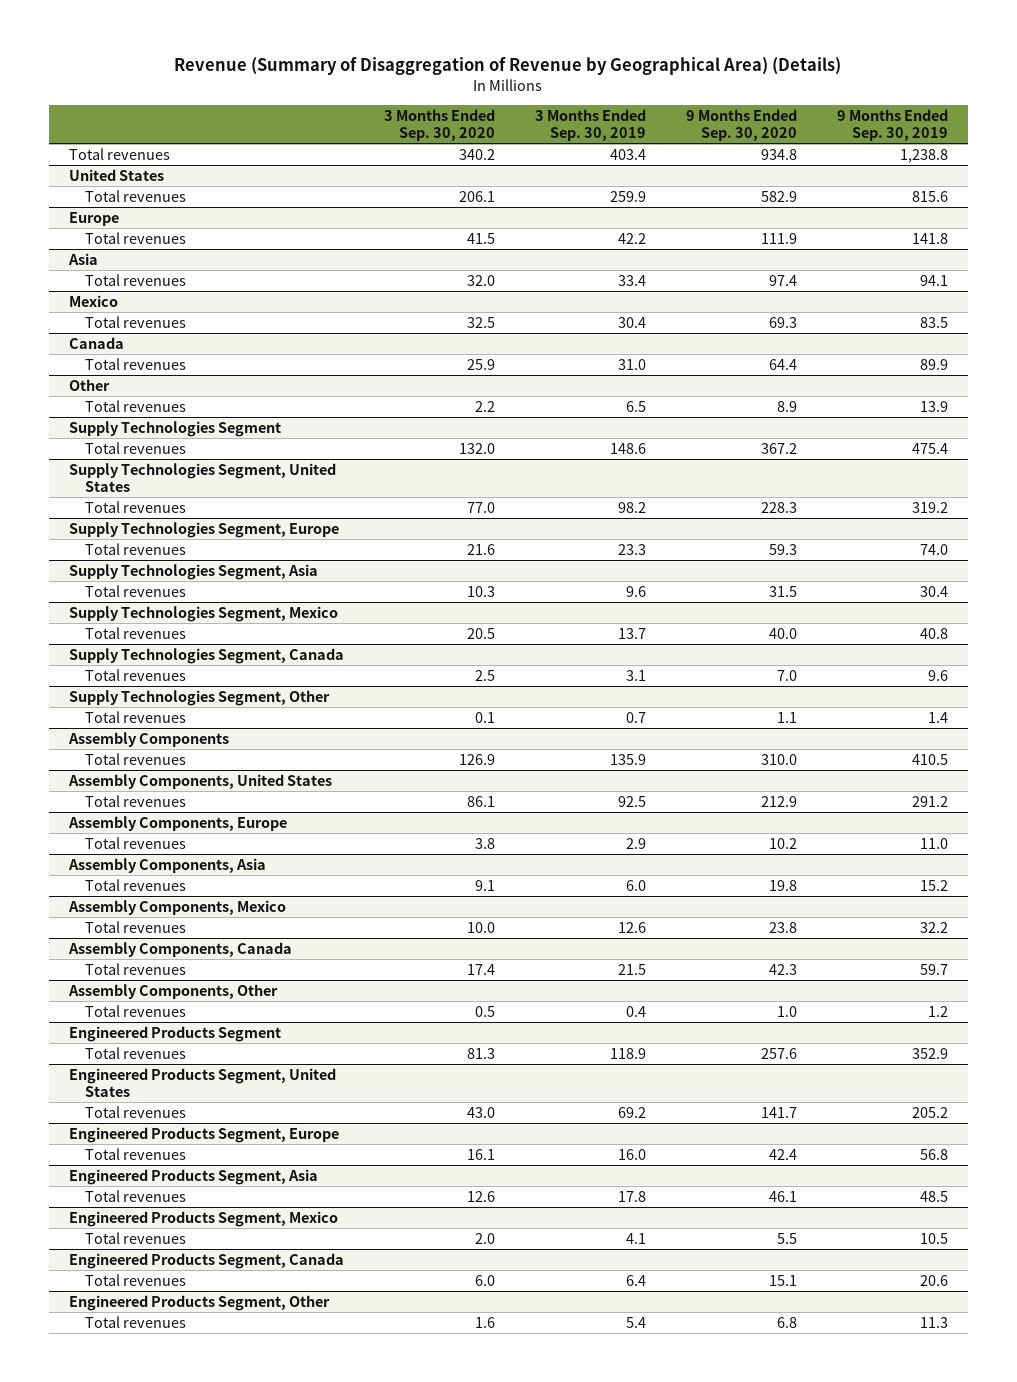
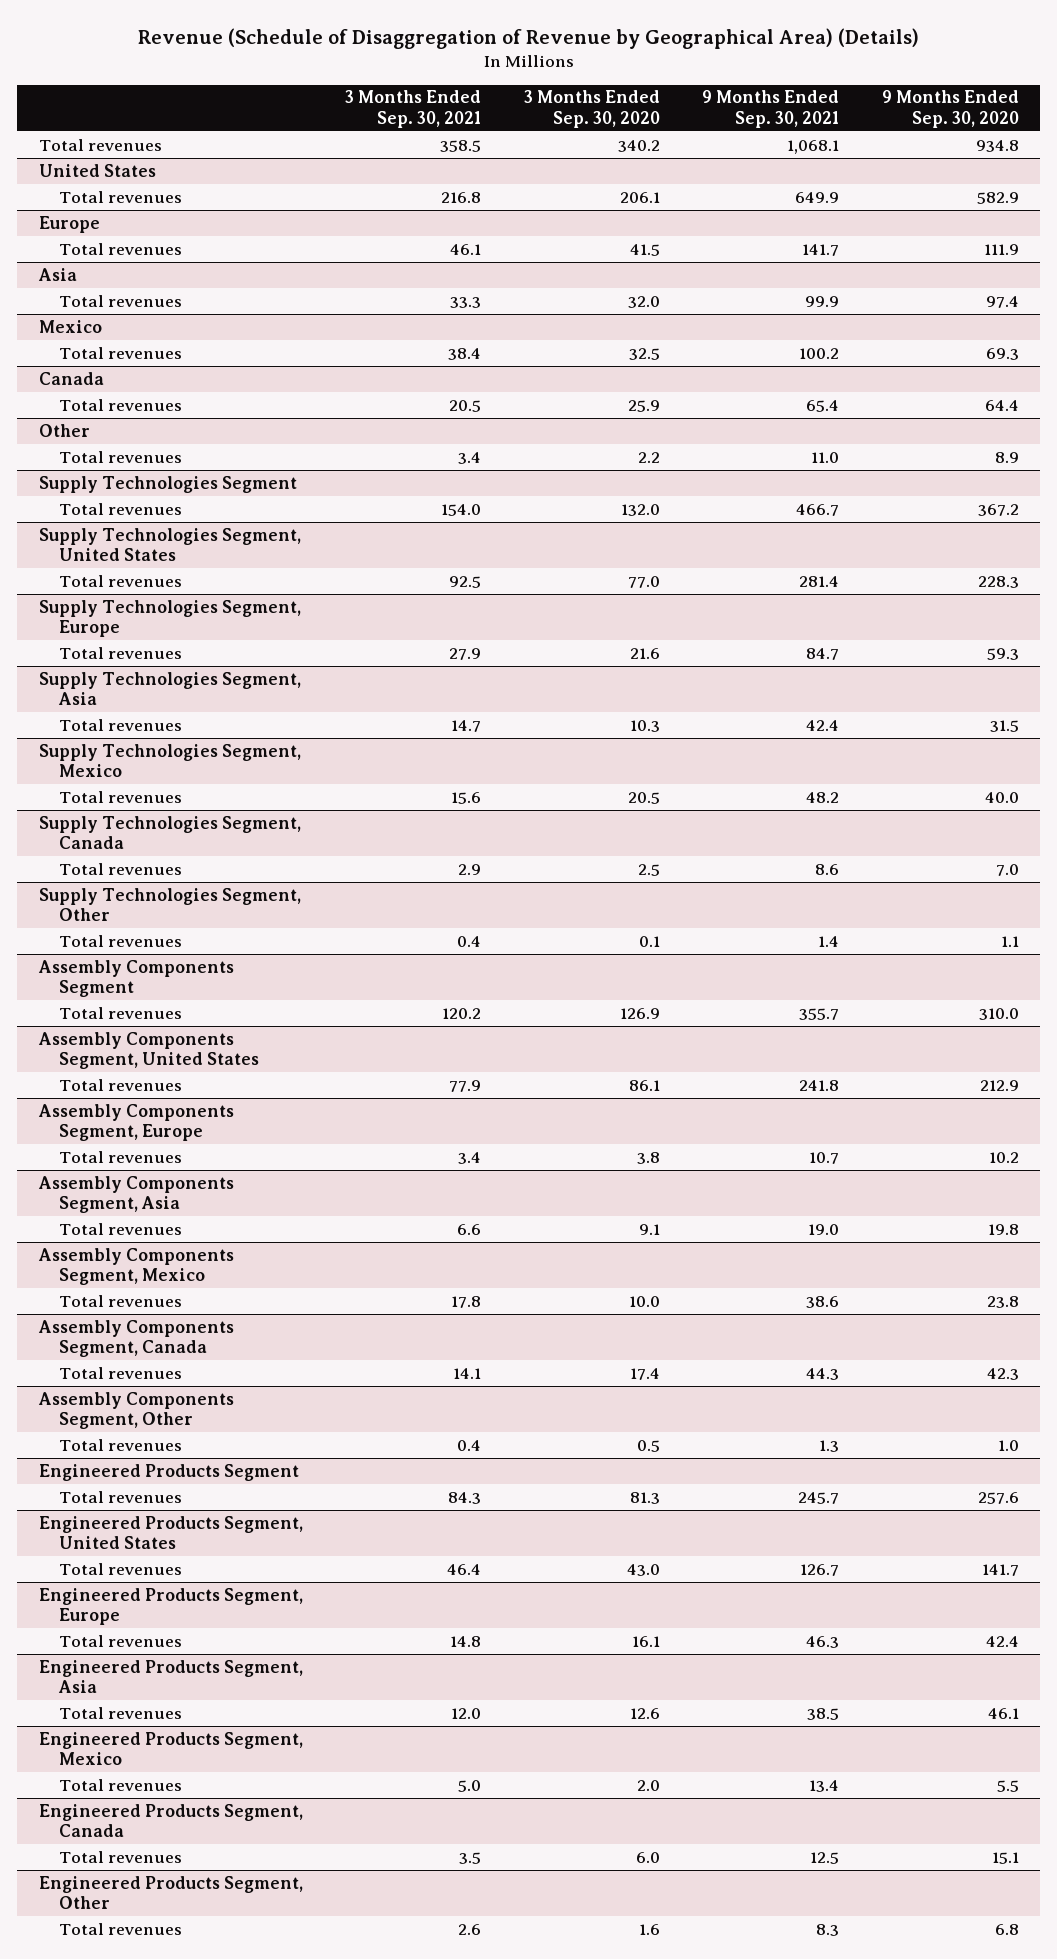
- Revenue (Summary of Disaggregation of Revenue by Geographical Area) (Details)
+ Revenue (Schedule of Disaggregation of Revenue by Geographical Area) (Details)
- | 3 Months Ended Sep. 30, 2020 | 3 Months Ended Sep. 30, 2019 | 9 Months Ended Sep. 30, 2020 | 9 Months Ended Sep. 30, 2019
+ | 3 Months Ended Sep. 30, 2021 | 3 Months Ended Sep. 30, 2020 | 9 Months Ended Sep. 30, 2021 | 9 Months Ended Sep. 30, 2020
- Assembly Components
+ Assembly Components Segment
- Assembly Components, United States
+ Assembly Components Segment, United States
- Assembly Components, Europe
+ Assembly Components Segment, Europe
- Assembly Components, Asia
+ Assembly Components Segment, Asia
- Assembly Components, Mexico
+ Assembly Components Segment, Mexico
- Assembly Components, Canada
+ Assembly Components Segment, Canada
- Assembly Components, Other
+ Assembly Components Segment, Other

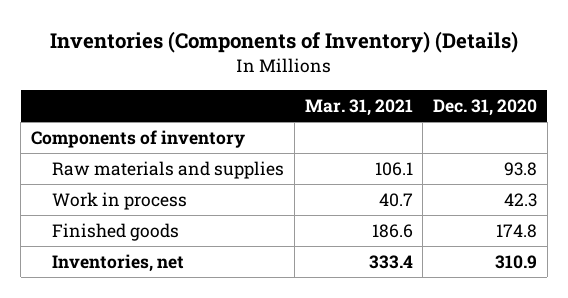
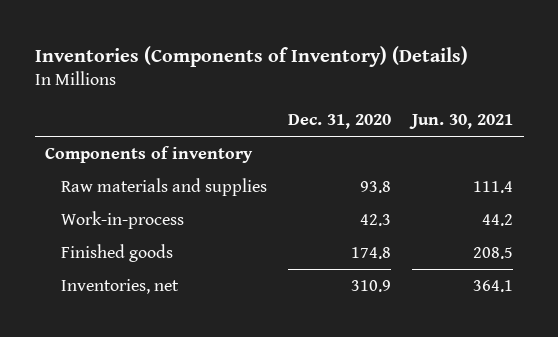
- | Mar. 31, 2021 | Dec. 31, 2020
+ | Dec. 31, 2020 | Jun. 30, 2021
- Work in process | 40.7 | 42.3
+ Work-in-process | 42.3 | 44.2

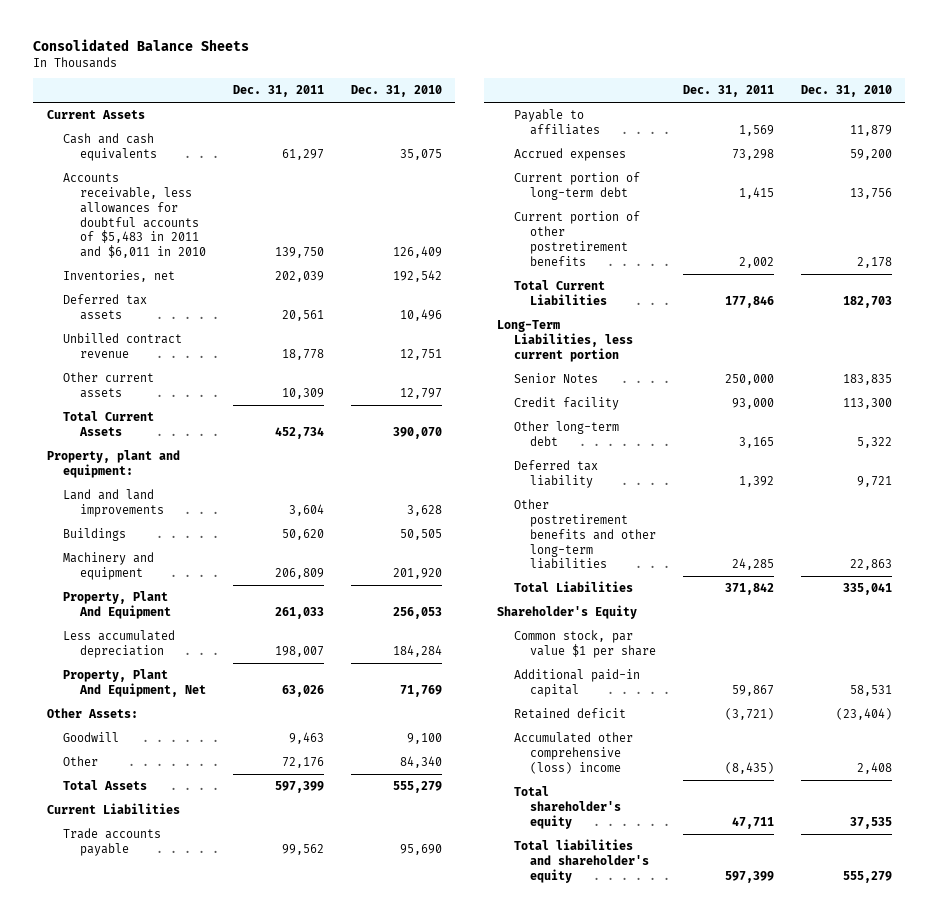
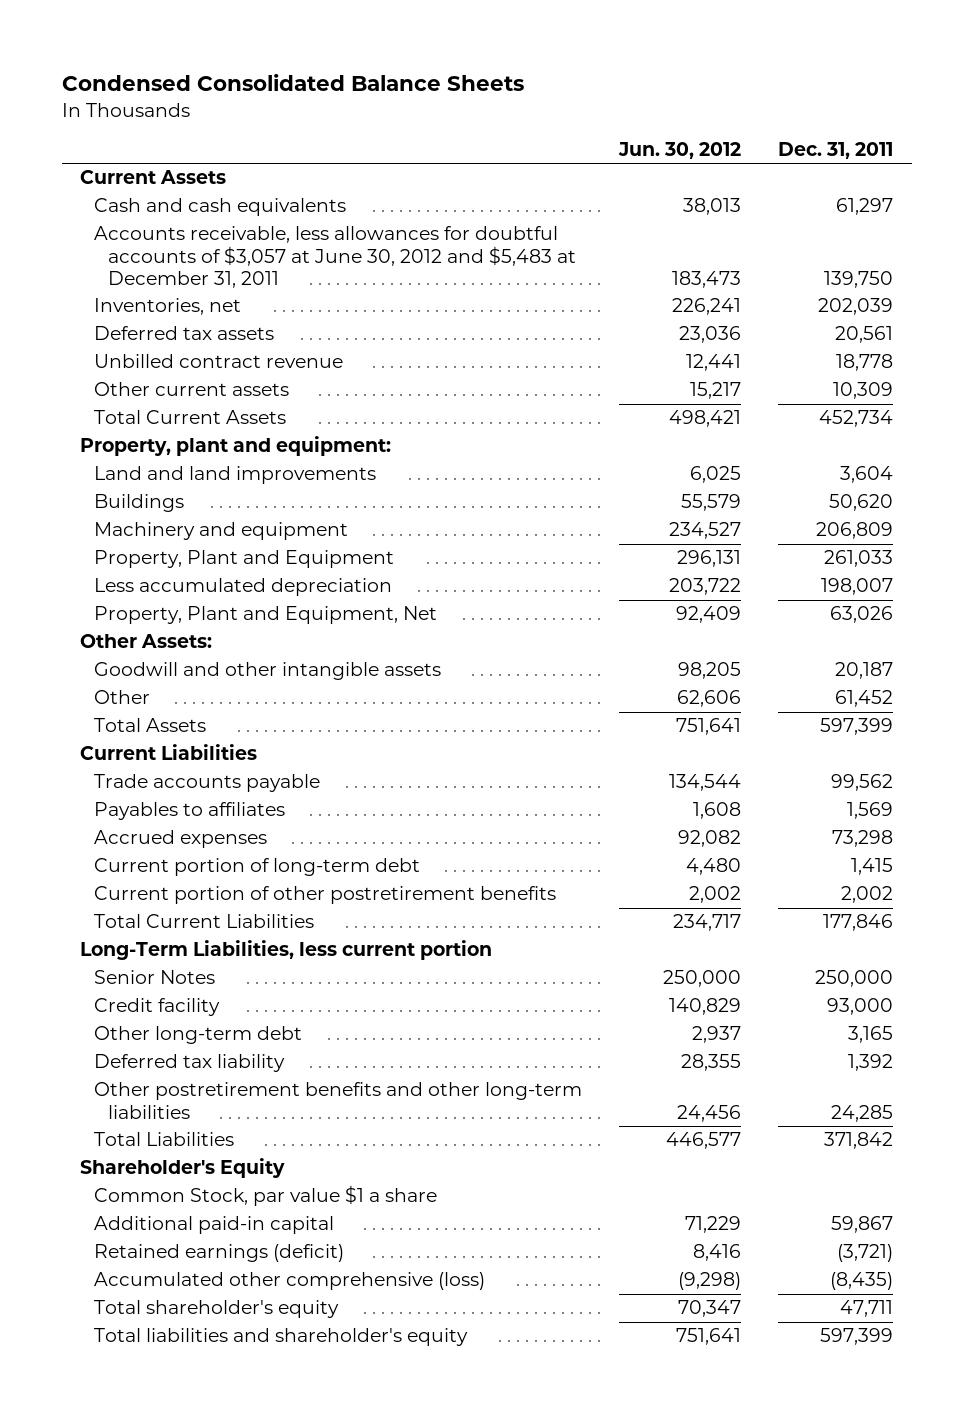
- Consolidated Balance Sheets
+ Condensed Consolidated Balance Sheets
- | Dec. 31, 2011 | Dec. 31, 2010
+ | Jun. 30, 2012 | Dec. 31, 2011
- Accounts receivable, less allowances for doubtful accounts of $5,483 in 2011 and $6,011 in 2010 | 139,750 | 126,409
+ Accounts receivable, less allowances for doubtful accounts of $3,057 at June 30, 2012 and $5,483 at December 31, 2011 | 183,473 | 139,750
- Property, Plant And Equipment | 261,033 | 256,053
+ Property, Plant and Equipment | 296,131 | 261,033
- Property, Plant And Equipment, Net | 63,026 | 71,769
+ Property, Plant and Equipment, Net | 92,409 | 63,026
- Goodwill | 9,463 | 9,100
- Other | 72,176 | 84,340
+ Goodwill and other intangible assets | 98,205 | 20,187
+ Other | 62,606 | 61,452
- Payable to affiliates | 1,569 | 11,879
+ Payables to affiliates | 1,608 | 1,569
- Common stock, par value $1 per share
+ Common Stock, par value $1 a share
- Retained deficit | (3,721) | (23,404)
- Accumulated other comprehensive (loss) income | (8,435) | 2,408
+ Retained earnings (deficit) | 8,416 | (3,721)
+ Accumulated other comprehensive (loss) | (9,298) | (8,435)

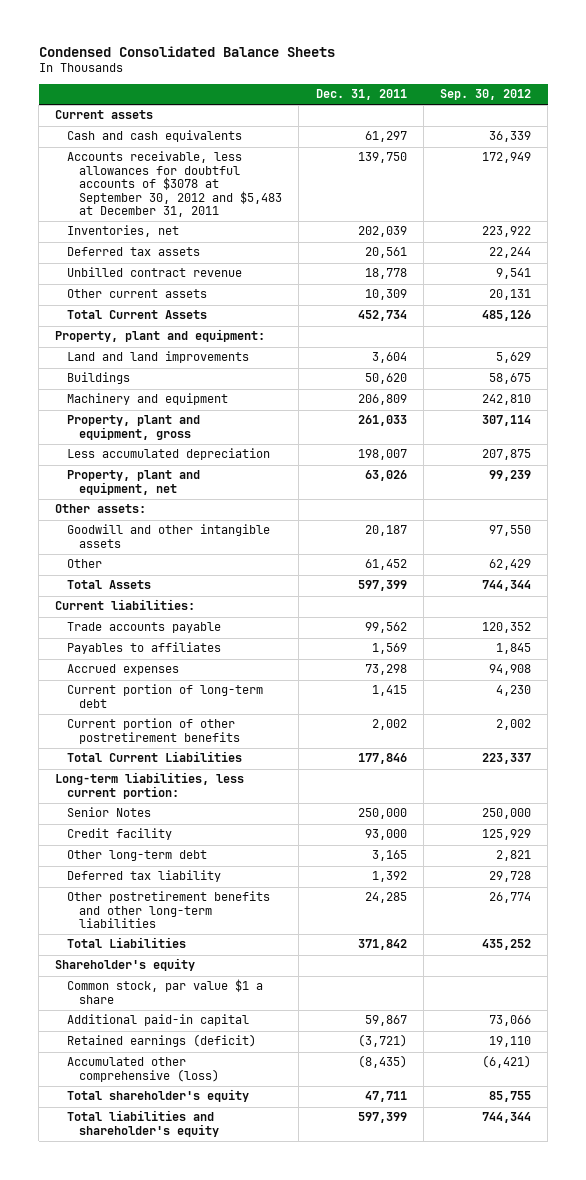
- | Jun. 30, 2012 | Dec. 31, 2011
+ | Dec. 31, 2011 | Sep. 30, 2012
- Current Assets
+ Current assets
- Accounts receivable, less allowances for doubtful accounts of $3,057 at June 30, 2012 and $5,483 at December 31, 2011 | 183,473 | 139,750
+ Accounts receivable, less allowances for doubtful accounts of $3078 at September 30, 2012 and $5,483 at December 31, 2011 | 139,750 | 172,949
- Property, Plant and Equipment | 296,131 | 261,033
+ Property, plant and equipment, gross | 261,033 | 307,114
- Property, Plant and Equipment, Net | 92,409 | 63,026
- Other Assets:
+ Property, plant and equipment, net | 63,026 | 99,239
+ Other assets:
- Current Liabilities
+ Current liabilities:
- Long-Term Liabilities, less current portion
+ Long-term liabilities, less current portion:
- Shareholder's Equity
- Common Stock, par value $1 a share
+ Shareholder's equity
+ Common stock, par value $1 a share

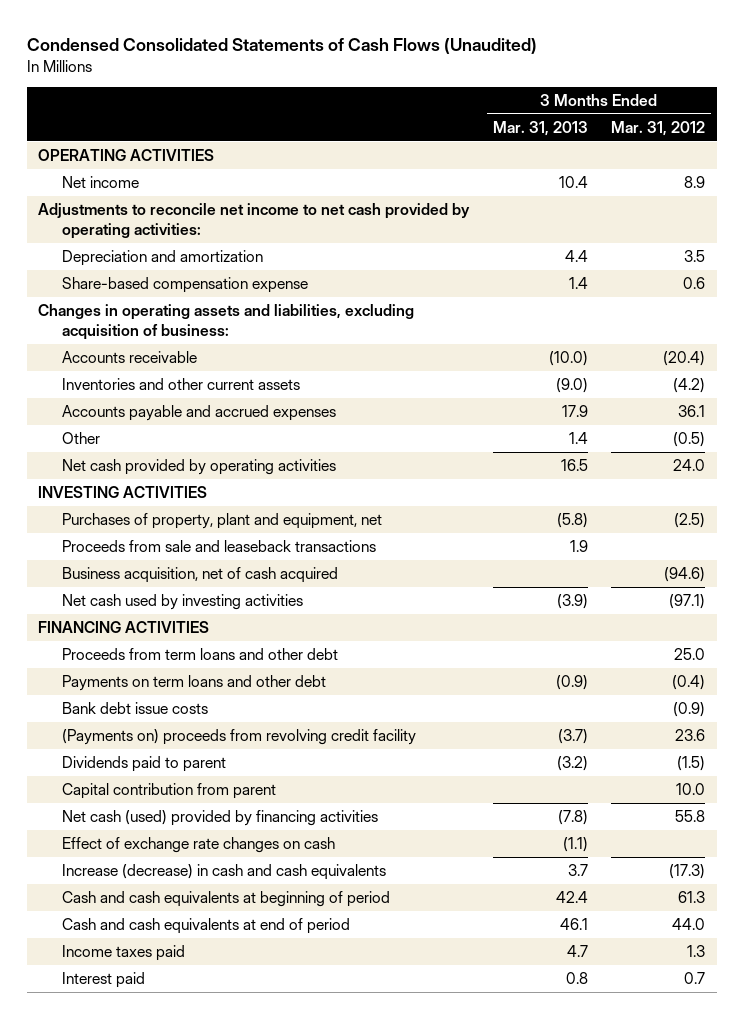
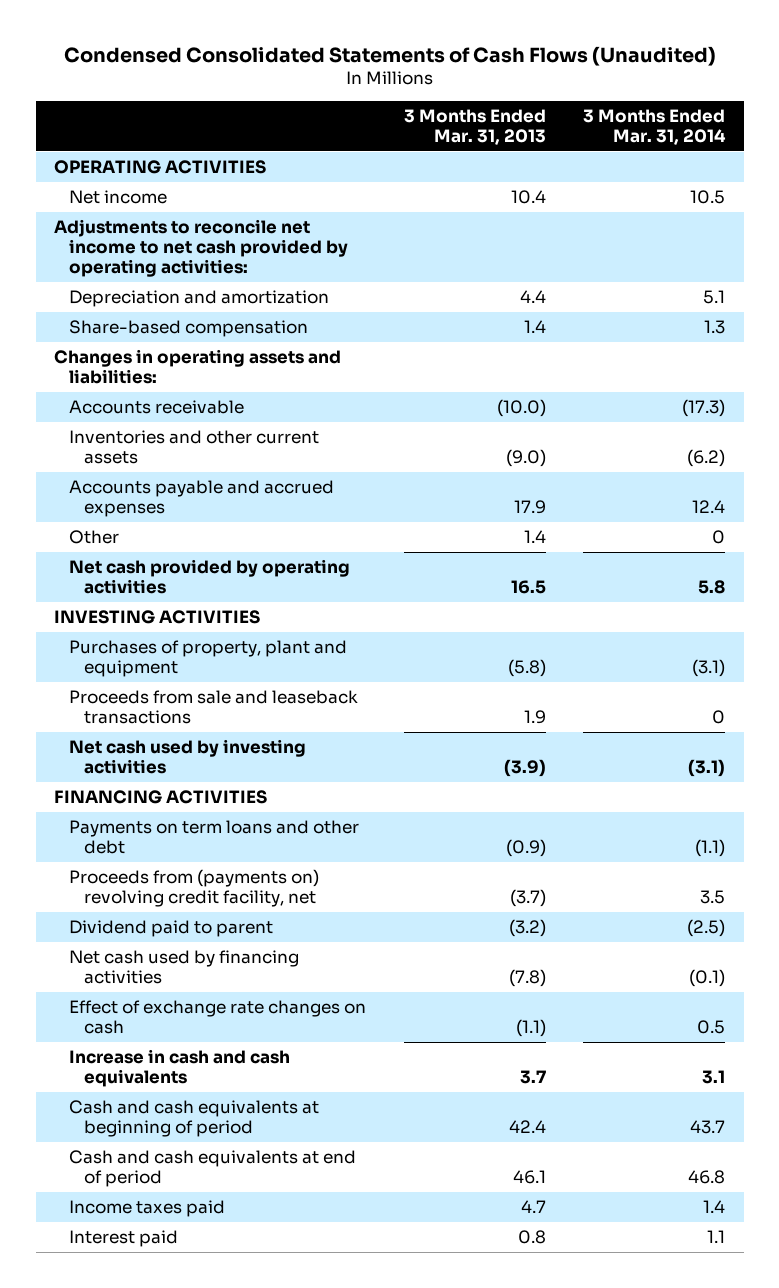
- | 3 Months Ended Mar. 31, 2013 | 3 Months Ended Mar. 31, 2012
+ | 3 Months Ended Mar. 31, 2013 | 3 Months Ended Mar. 31, 2014
- Share-based compensation expense | 1.4 | 0.6
- Changes in operating assets and liabilities, excluding acquisition of business:
+ Share-based compensation | 1.4 | 1.3
+ Changes in operating assets and liabilities:
- Purchases of property, plant and equipment, net | (5.8) | (2.5)
+ Purchases of property, plant and equipment | (5.8) | (3.1)
- Business acquisition, net of cash acquired | | (94.6)
- Proceeds from term loans and other debt | | 25.0
- Bank debt issue costs | | (0.9)
- (Payments on) proceeds from revolving credit facility | (3.7) | 23.6
- Dividends paid to parent | (3.2) | (1.5)
- Capital contribution from parent | | 10.0
- Net cash (used) provided by financing activities | (7.8) | 55.8
+ Proceeds from (payments on) revolving credit facility, net | (3.7) | 3.5
+ Dividend paid to parent | (3.2) | (2.5)
+ Net cash used by financing activities | (7.8) | (0.1)
- Increase (decrease) in cash and cash equivalents | 3.7 | (17.3)
+ Increase in cash and cash equivalents | 3.7 | 3.1

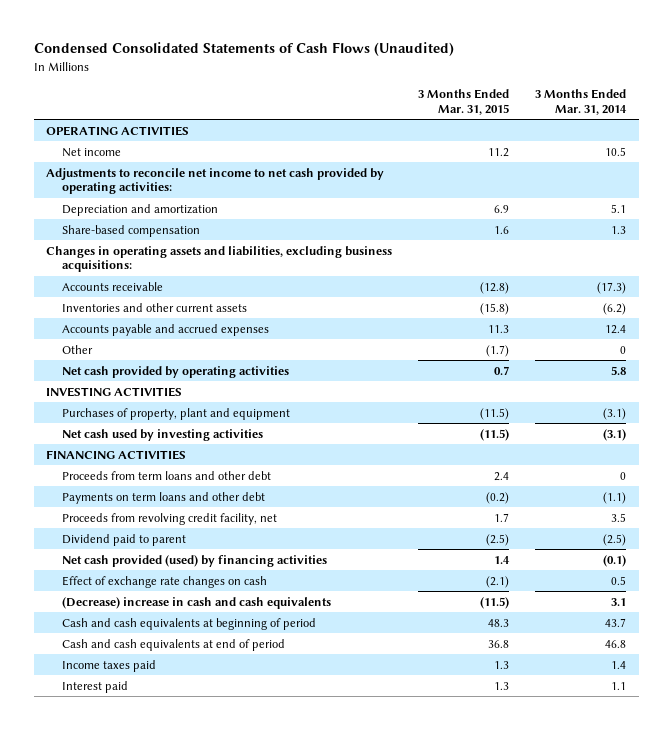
- | 3 Months Ended Mar. 31, 2013 | 3 Months Ended Mar. 31, 2014
+ | 3 Months Ended Mar. 31, 2015 | 3 Months Ended Mar. 31, 2014
- Changes in operating assets and liabilities:
+ Changes in operating assets and liabilities, excluding business acquisitions:
- Proceeds from sale and leaseback transactions | 1.9 | 0
+ Proceeds from term loans and other debt | 2.4 | 0
- Proceeds from (payments on) revolving credit facility, net | (3.7) | 3.5
+ Proceeds from revolving credit facility, net | 1.7 | 3.5
- Net cash used by financing activities | (7.8) | (0.1)
+ Net cash provided (used) by financing activities | 1.4 | (0.1)
- Increase in cash and cash equivalents | 3.7 | 3.1
+ (Decrease) increase in cash and cash equivalents | (11.5) | 3.1

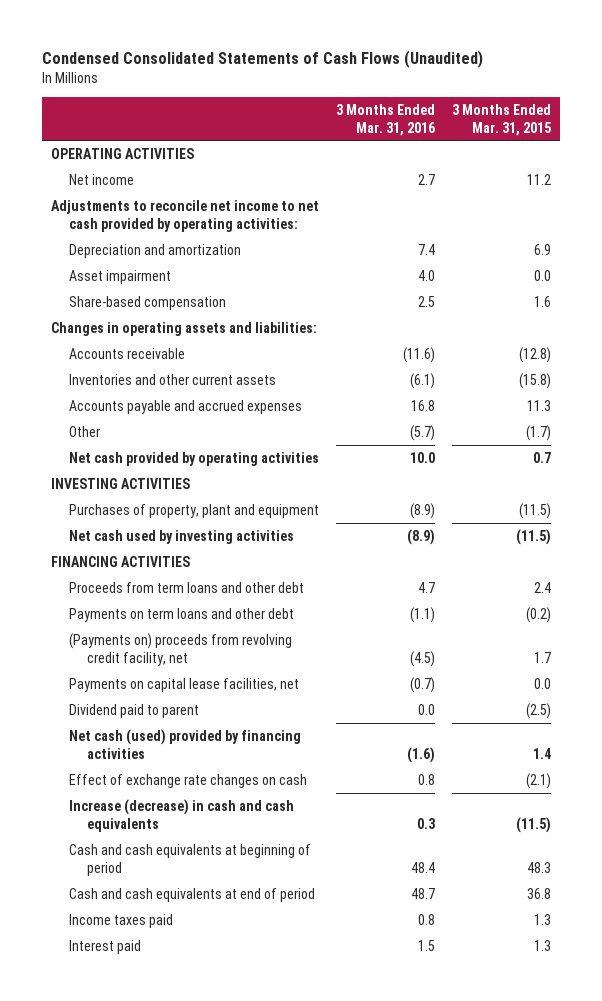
- | 3 Months Ended Mar. 31, 2015 | 3 Months Ended Mar. 31, 2014
+ | 3 Months Ended Mar. 31, 2016 | 3 Months Ended Mar. 31, 2015
+ Asset impairment | 4.0 | 0.0
- Changes in operating assets and liabilities, excluding business acquisitions:
+ Changes in operating assets and liabilities:
- Proceeds from revolving credit facility, net | 1.7 | 3.5
+ (Payments on) proceeds from revolving credit facility, net | (4.5) | 1.7
+ Payments on capital lease facilities, net | (0.7) | 0.0
- Net cash provided (used) by financing activities | 1.4 | (0.1)
+ Net cash (used) provided by financing activities | (1.6) | 1.4
- (Decrease) increase in cash and cash equivalents | (11.5) | 3.1
+ Increase (decrease) in cash and cash equivalents | 0.3 | (11.5)

